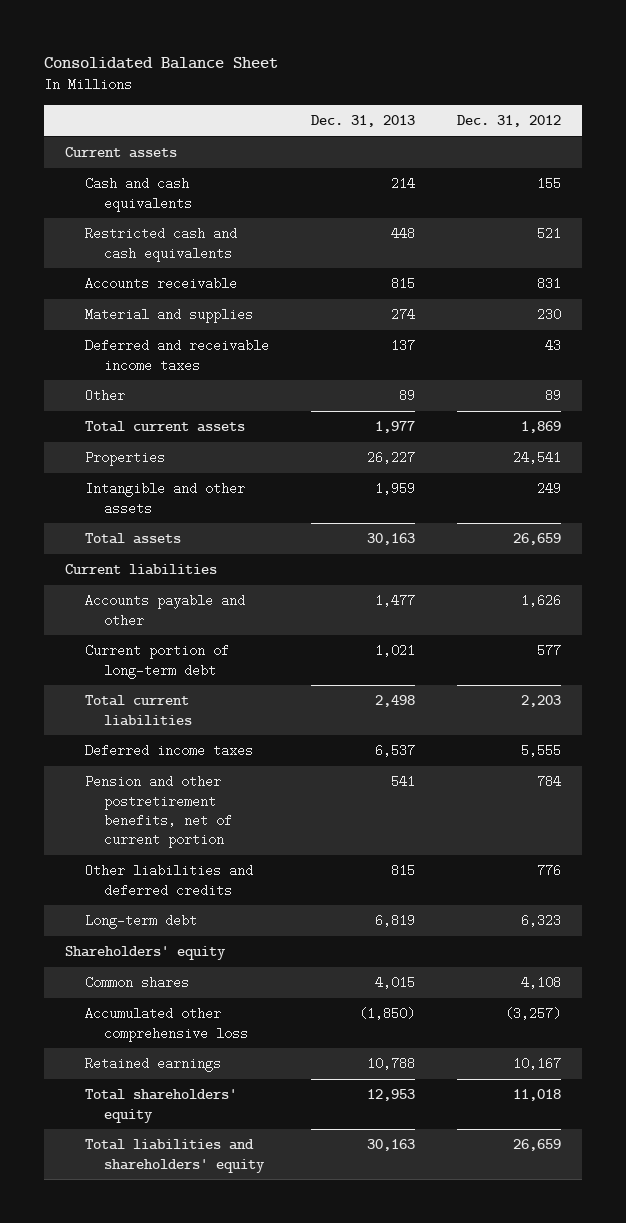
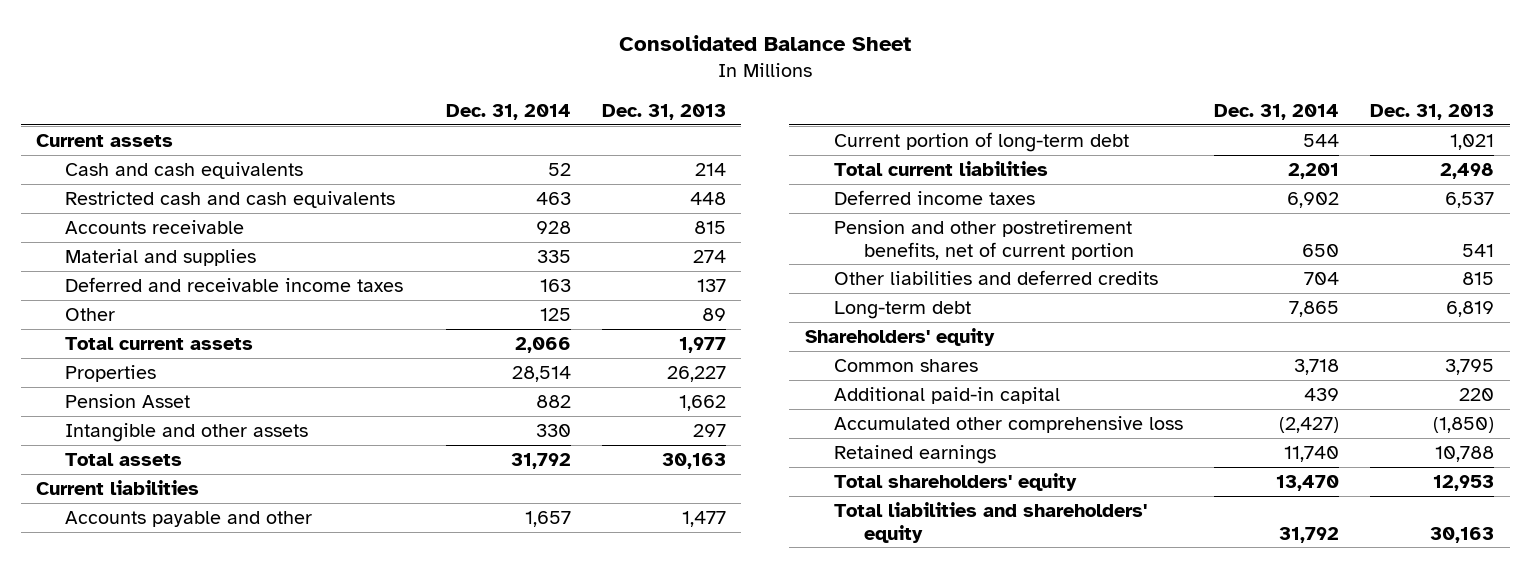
- | Dec. 31, 2013 | Dec. 31, 2012
+ | Dec. 31, 2014 | Dec. 31, 2013
- Intangible and other assets | 1,959 | 249
+ Pension Asset | 882 | 1,662
+ Intangible and other assets | 330 | 297
- Common shares | 4,015 | 4,108
+ Common shares | 3,718 | 3,795
+ Additional paid-in capital | 439 | 220

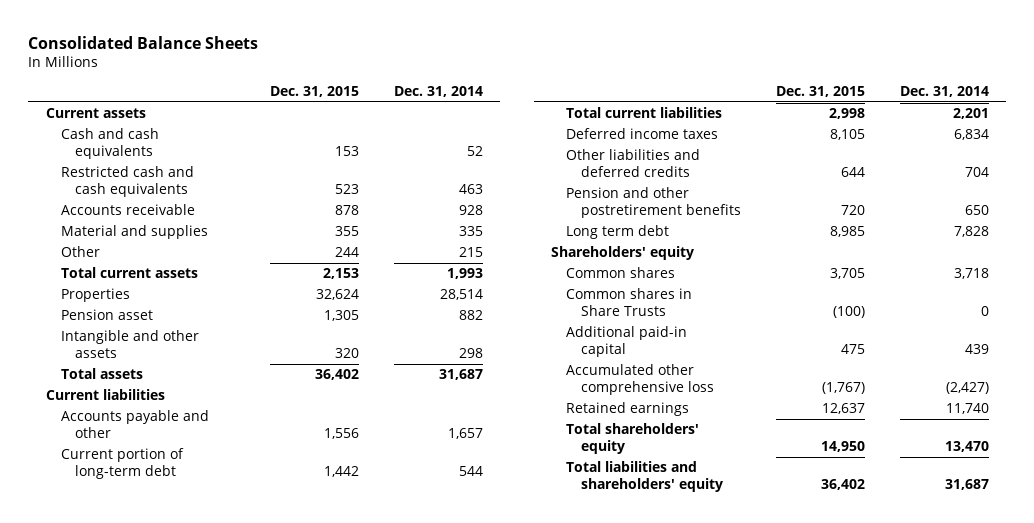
- Consolidated Balance Sheet
+ Consolidated Balance Sheets
- | Dec. 31, 2014 | Dec. 31, 2013
+ | Dec. 31, 2015 | Dec. 31, 2014
- Deferred and receivable income taxes | 163 | 137
- Other | 125 | 89
- Total current assets | 2,066 | 1,977
+ Other | 244 | 215
+ Total current assets | 2,153 | 1,993
- Pension Asset | 882 | 1,662
- Intangible and other assets | 330 | 297
- Total assets | 31,792 | 30,163
+ Pension asset | 1,305 | 882
+ Intangible and other assets | 320 | 298
+ Total assets | 36,402 | 31,687
- Deferred income taxes | 6,902 | 6,537
- Pension and other postretirement benefits, net of current portion | 650 | 541
+ Deferred income taxes | 8,105 | 6,834
- Long-term debt | 7,865 | 6,819
+ Pension and other postretirement benefits | 720 | 650
+ Long term debt | 8,985 | 7,828
+ Common shares in Share Trusts | (100) | 0
- Total liabilities and shareholders' equity | 31,792 | 30,163
+ Total liabilities and shareholders' equity | 36,402 | 31,687

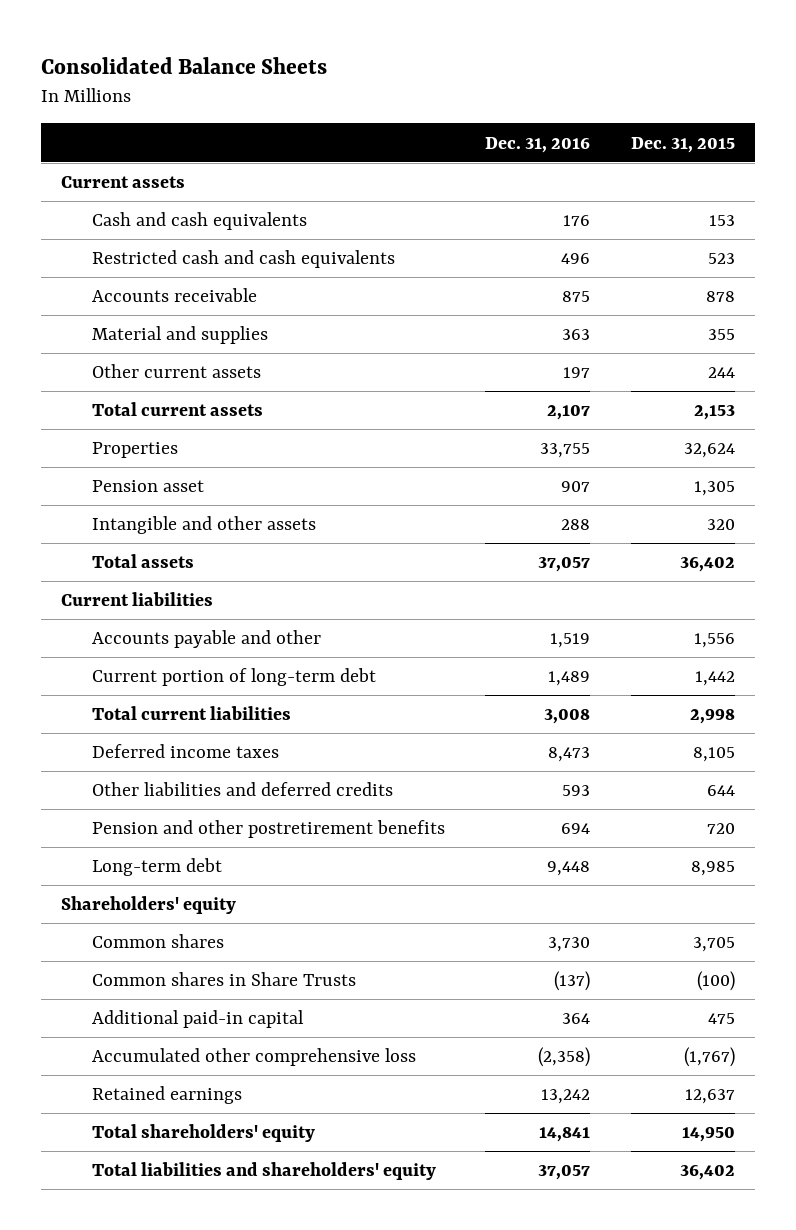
- | Dec. 31, 2015 | Dec. 31, 2014
+ | Dec. 31, 2016 | Dec. 31, 2015
- Other | 244 | 215
+ Other current assets | 197 | 244
- Long term debt | 8,985 | 7,828
+ Long-term debt | 9,448 | 8,985

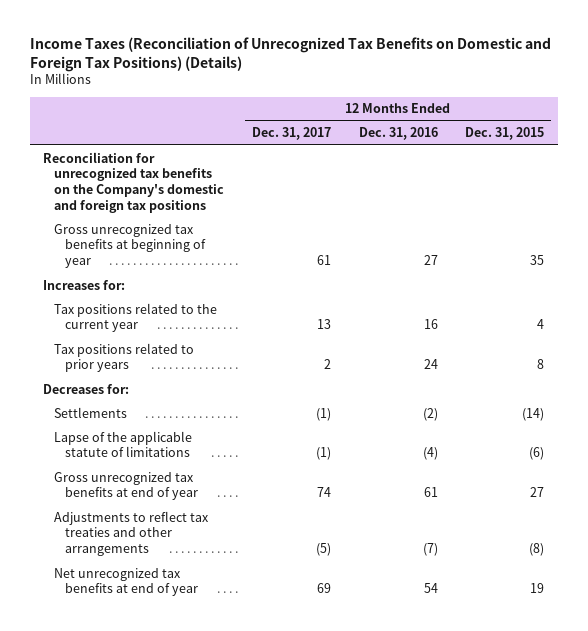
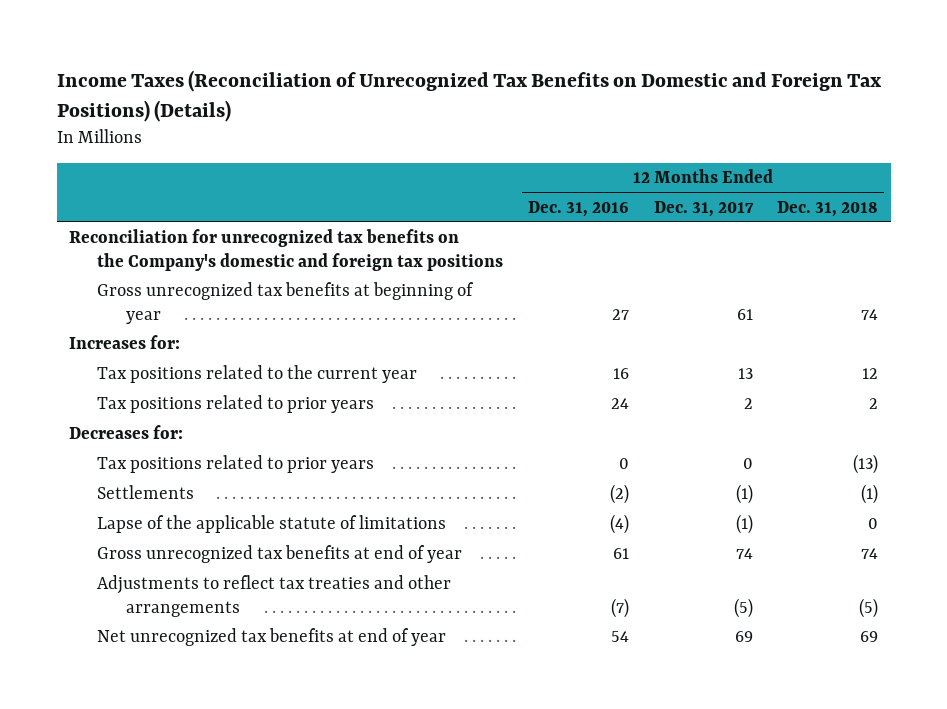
- | 12 Months Ended Dec. 31, 2017 | 12 Months Ended Dec. 31, 2016 | 12 Months Ended Dec. 31, 2015
+ | 12 Months Ended Dec. 31, 2016 | 12 Months Ended Dec. 31, 2017 | 12 Months Ended Dec. 31, 2018
+ Tax positions related to prior years | 0 | 0 | (13)

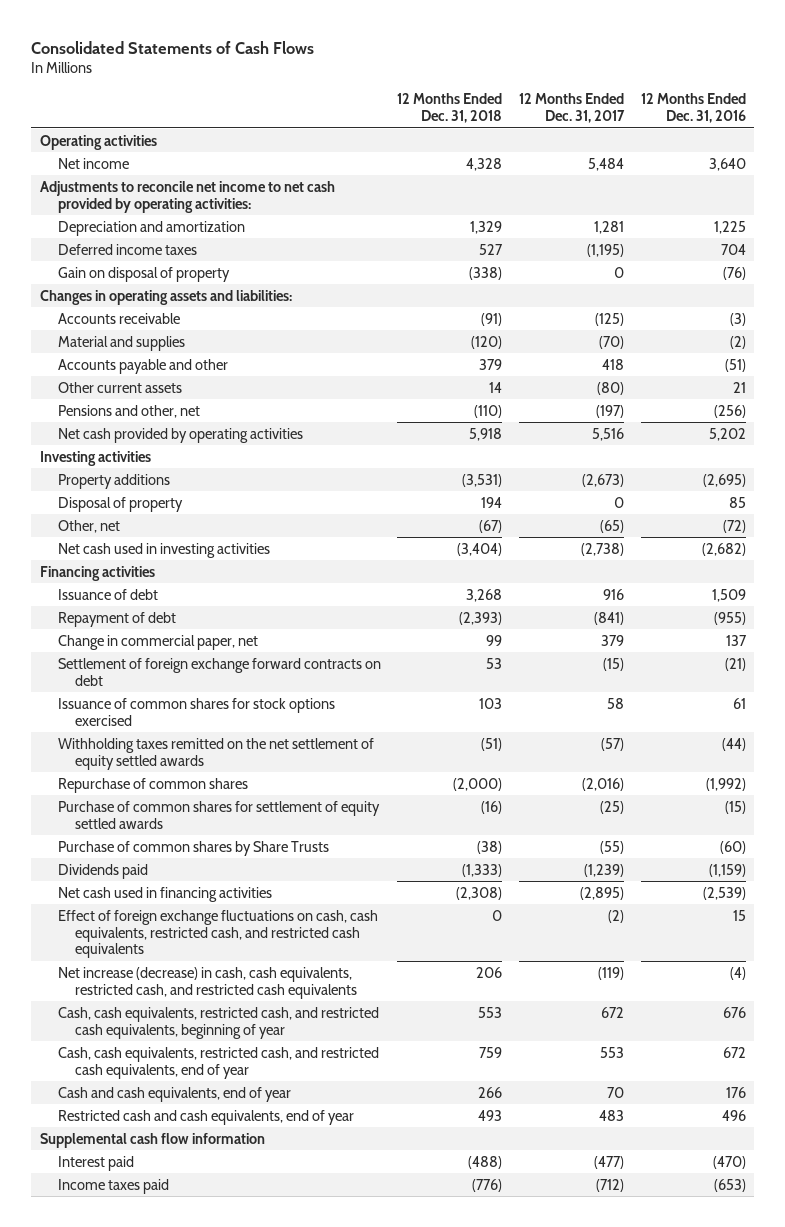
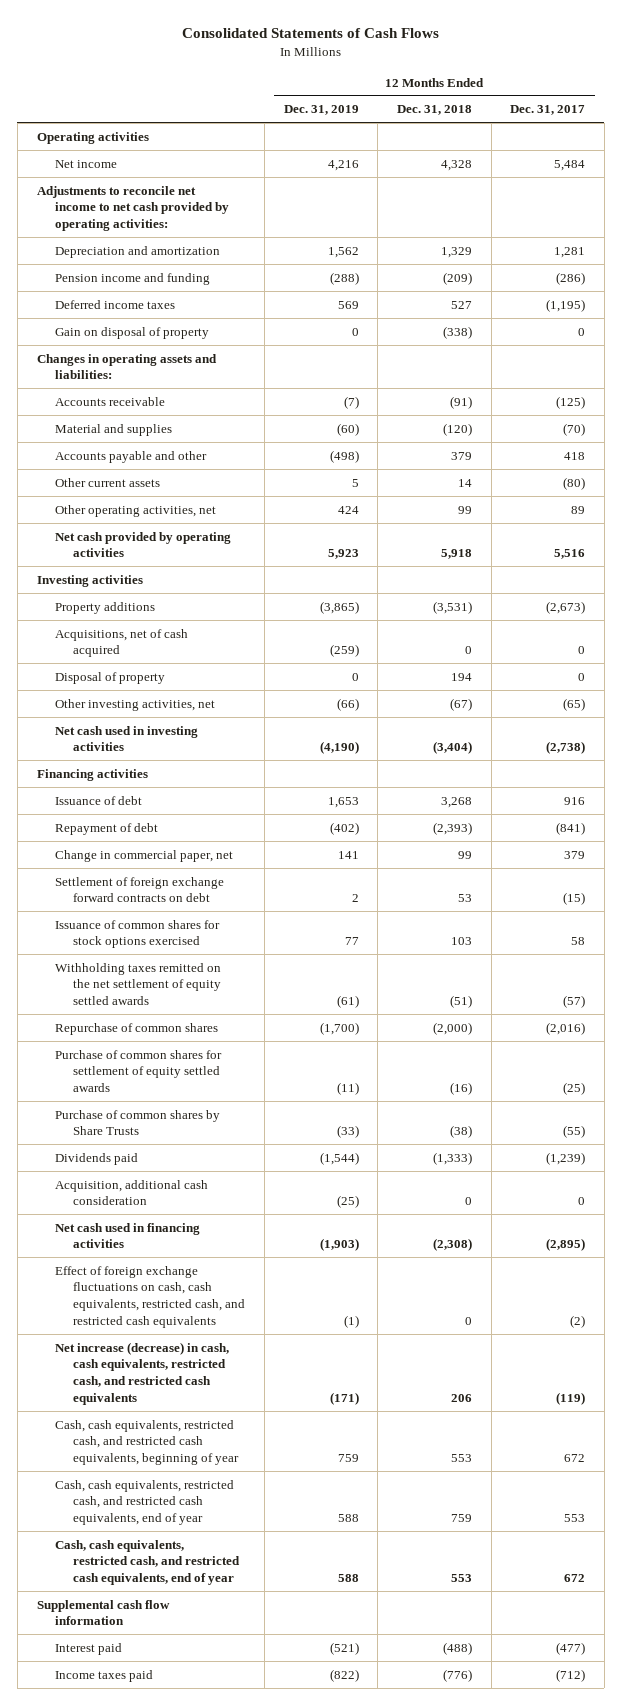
- | 12 Months Ended Dec. 31, 2018 | 12 Months Ended Dec. 31, 2017 | 12 Months Ended Dec. 31, 2016
+ | 12 Months Ended Dec. 31, 2019 | 12 Months Ended Dec. 31, 2018 | 12 Months Ended Dec. 31, 2017
+ Pension income and funding | (288) | (209) | (286)
- Pensions and other, net | (110) | (197) | (256)
+ Other operating activities, net | 424 | 99 | 89
+ Acquisitions, net of cash acquired | (259) | 0 | 0
- Other, net | (67) | (65) | (72)
+ Other investing activities, net | (66) | (67) | (65)
+ Acquisition, additional cash consideration | (25) | 0 | 0
- Cash and cash equivalents, end of year | 266 | 70 | 176
- Restricted cash and cash equivalents, end of year | 493 | 483 | 496
+ Cash, cash equivalents, restricted cash, and restricted cash equivalents, end of year | 588 | 553 | 672

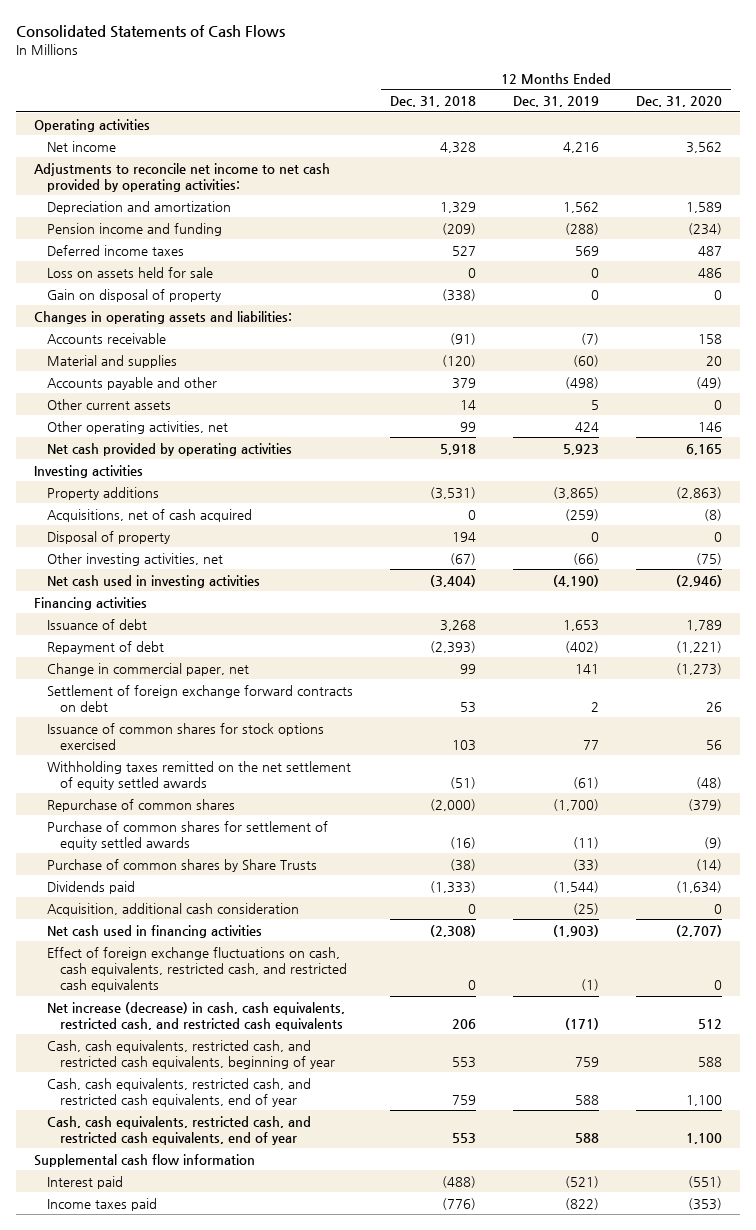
- | 12 Months Ended Dec. 31, 2019 | 12 Months Ended Dec. 31, 2018 | 12 Months Ended Dec. 31, 2017
+ | 12 Months Ended Dec. 31, 2018 | 12 Months Ended Dec. 31, 2019 | 12 Months Ended Dec. 31, 2020
+ Loss on assets held for sale | 0 | 0 | 486

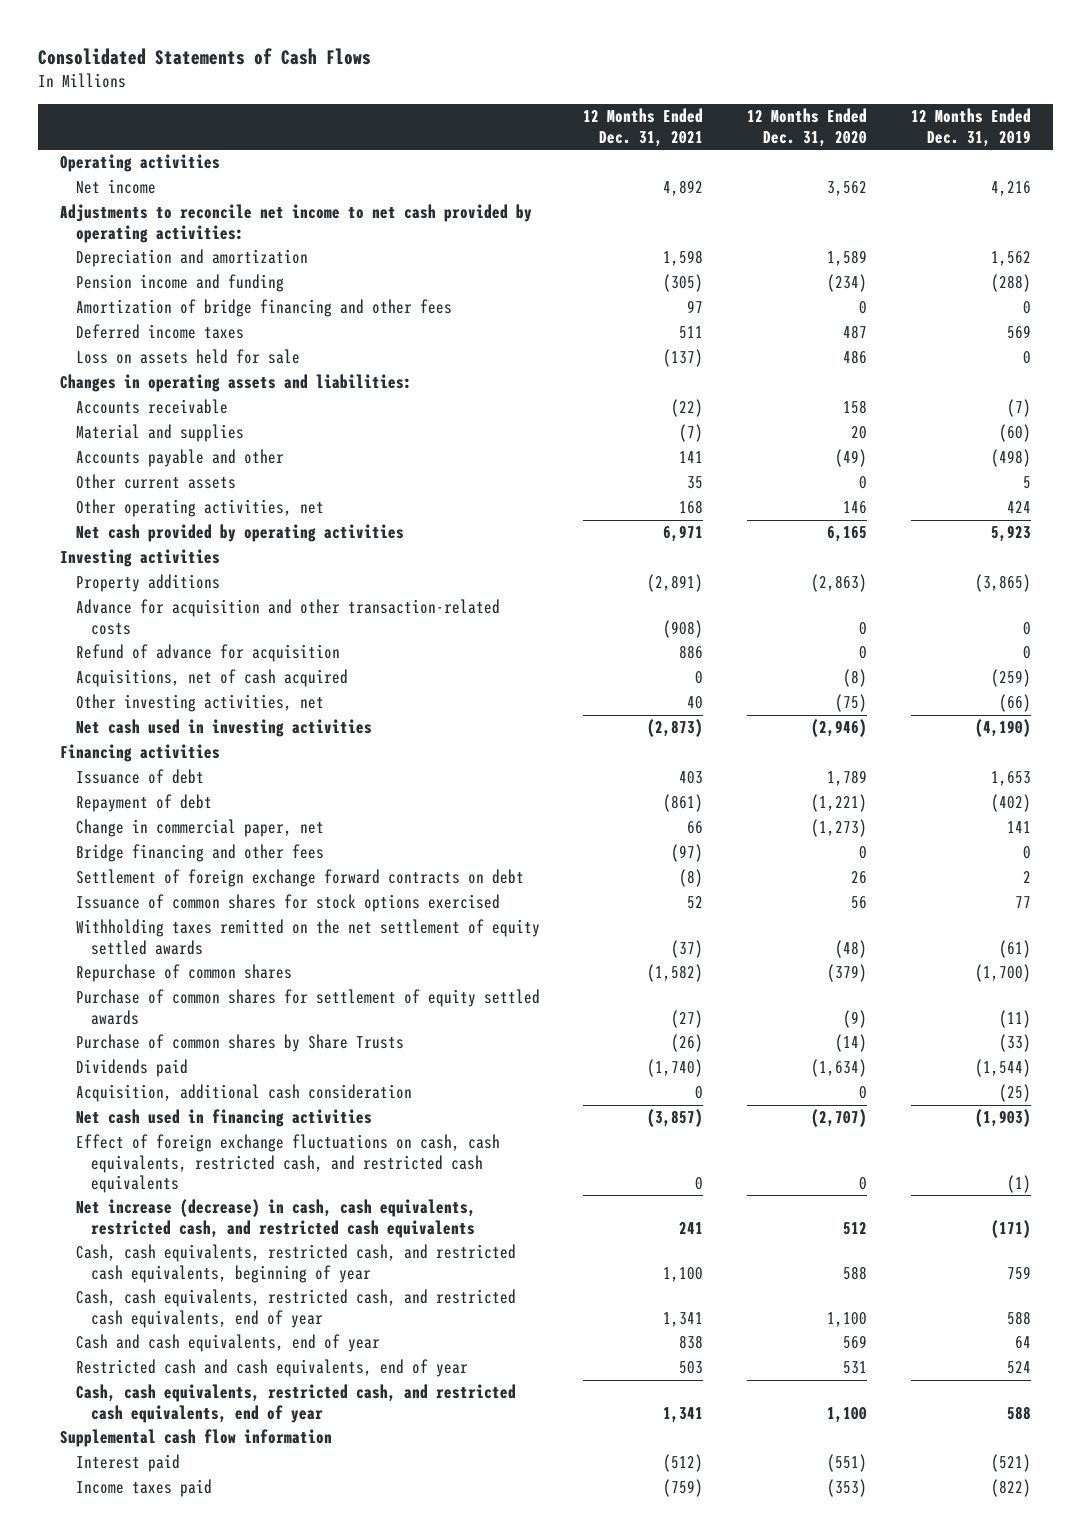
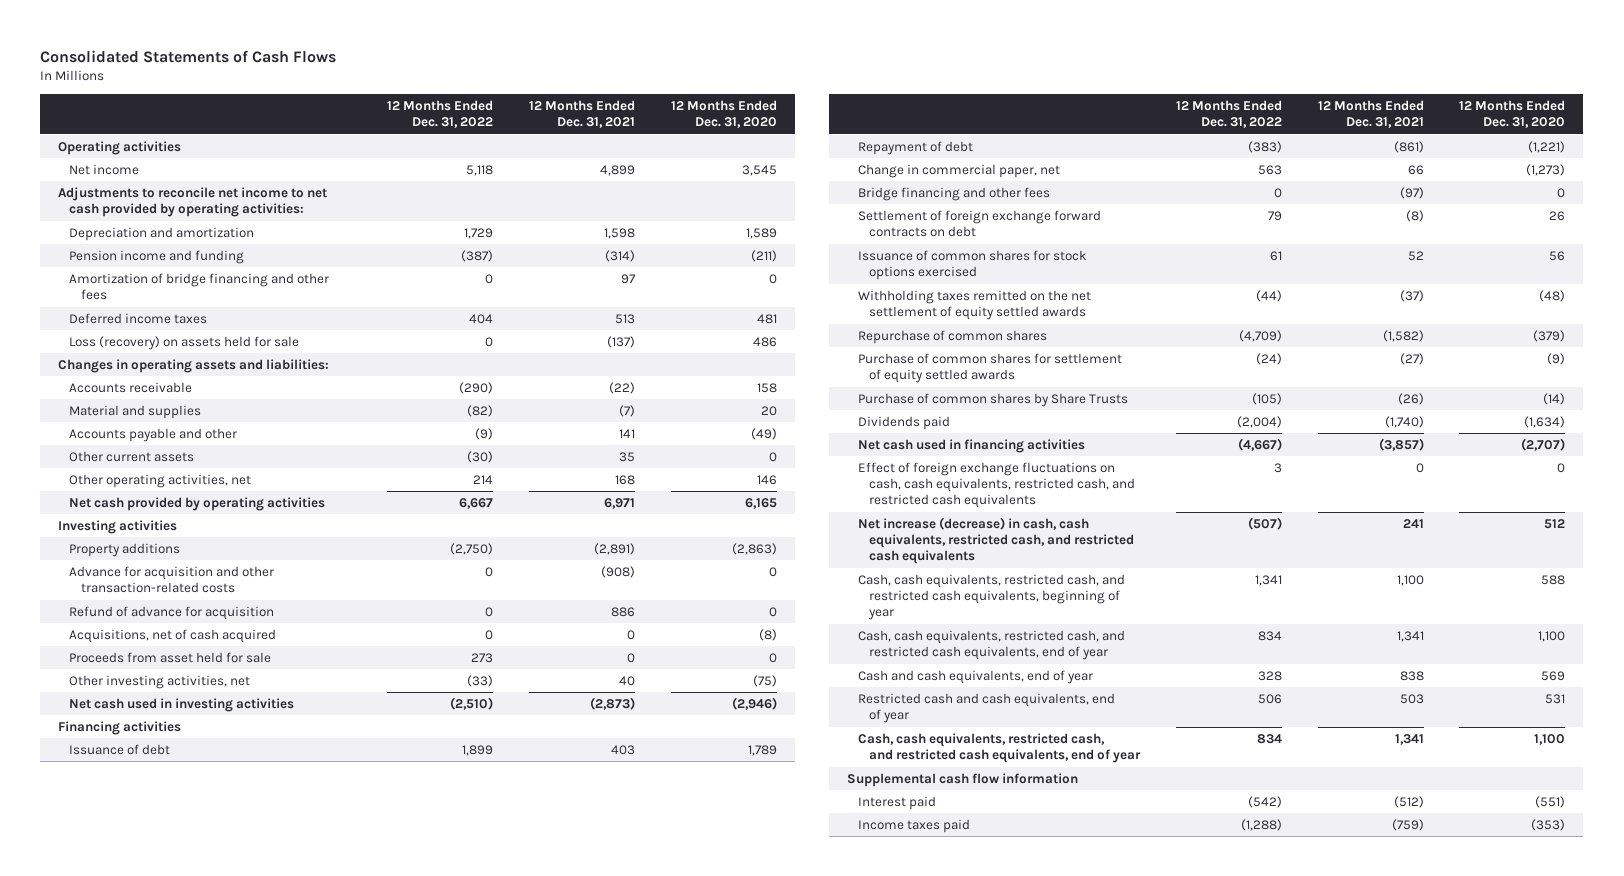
- | 12 Months Ended Dec. 31, 2021 | 12 Months Ended Dec. 31, 2020 | 12 Months Ended Dec. 31, 2019
+ | 12 Months Ended Dec. 31, 2022 | 12 Months Ended Dec. 31, 2021 | 12 Months Ended Dec. 31, 2020
- Net income | 4,892 | 3,562 | 4,216
+ Net income | 5,118 | 4,899 | 3,545
- Pension income and funding | (305) | (234) | (288)
+ Pension income and funding | (387) | (314) | (211)
- Deferred income taxes | 511 | 487 | 569
- Loss on assets held for sale | (137) | 486 | 0
+ Deferred income taxes | 404 | 513 | 481
+ Loss (recovery) on assets held for sale | 0 | (137) | 486
+ Proceeds from asset held for sale | 273 | 0 | 0
- Acquisition, additional cash consideration | 0 | 0 | (25)

